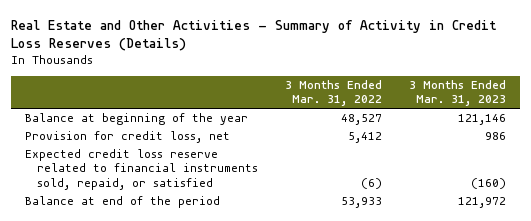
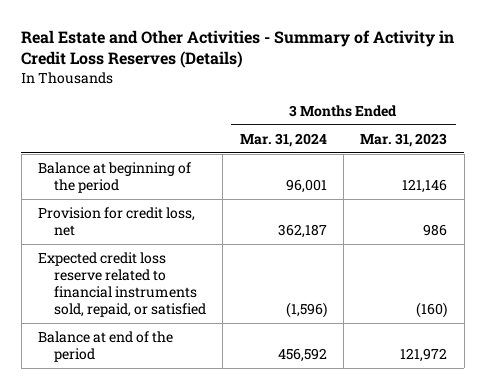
- | 3 Months Ended Mar. 31, 2022 | 3 Months Ended Mar. 31, 2023
+ | 3 Months Ended Mar. 31, 2024 | 3 Months Ended Mar. 31, 2023
- Balance at beginning of the year | 48,527 | 121,146
+ Balance at beginning of the period | 96,001 | 121,146

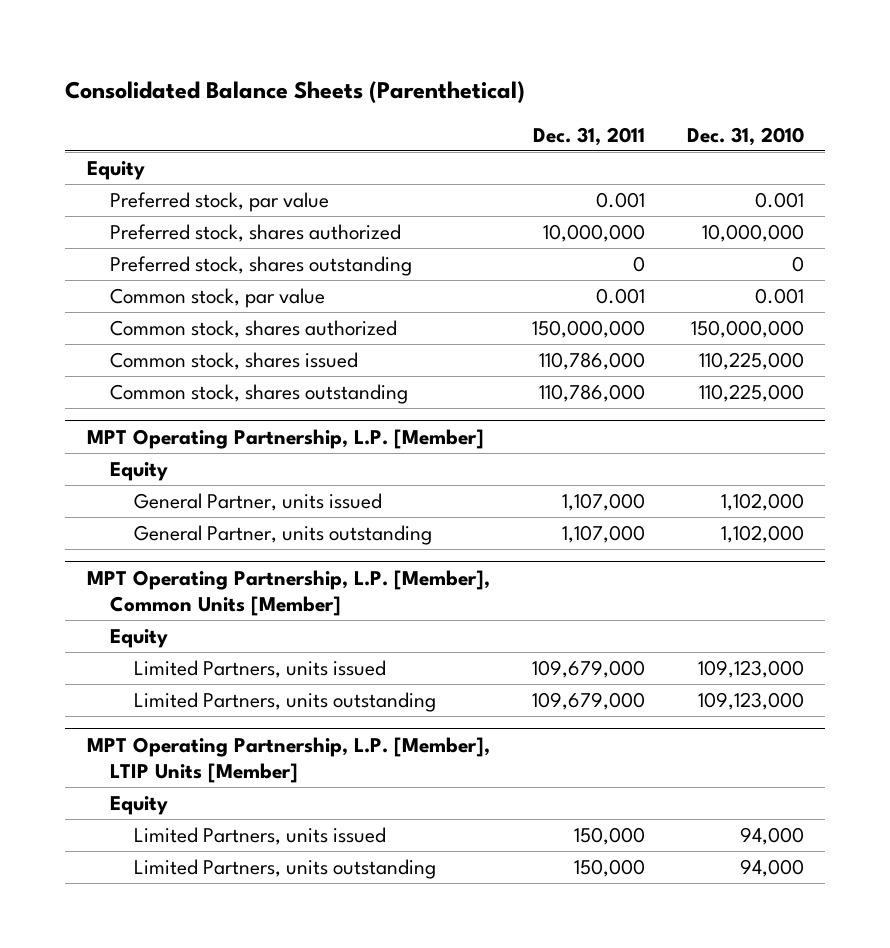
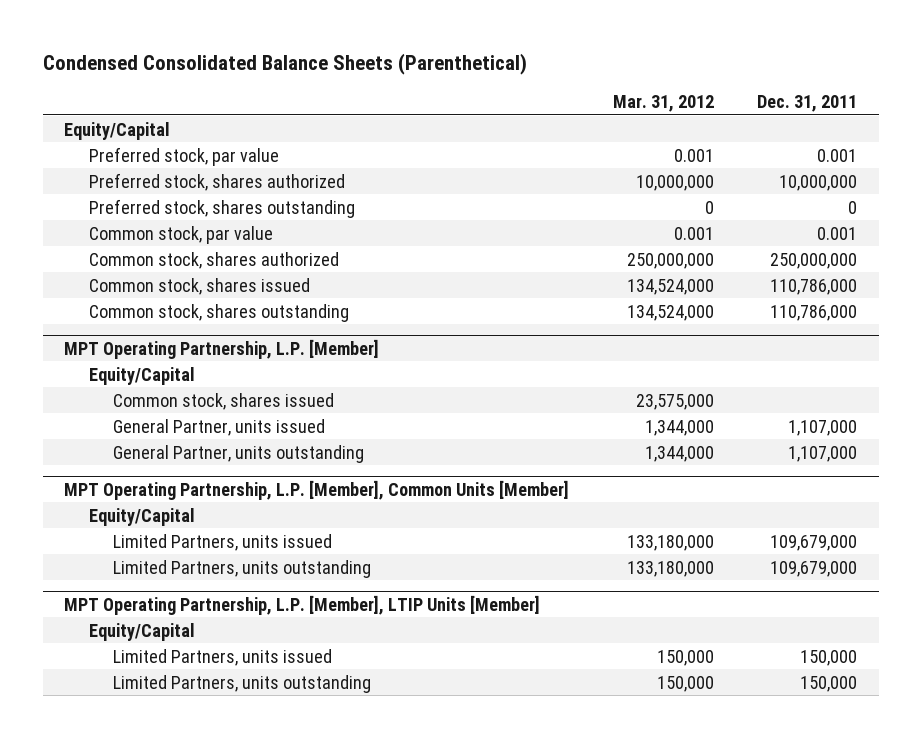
- Consolidated Balance Sheets (Parenthetical)
+ Condensed Consolidated Balance Sheets (Parenthetical)
- | Dec. 31, 2011 | Dec. 31, 2010
+ | Mar. 31, 2012 | Dec. 31, 2011
- Equity
+ Equity/Capital
- Common stock, shares authorized | 150,000,000 | 150,000,000
+ Common stock, shares authorized | 250,000,000 | 250,000,000
@ MPT Operating Partnership, L.P. [Member]
- Equity
+ Equity/Capital
+ Common stock, shares issued | 23,575,000 |
@ MPT Operating Partnership, L.P. [Member], Common Units [Member]
- Equity
+ Equity/Capital
@ MPT Operating Partnership, L.P. [Member], LTIP Units [Member]
- Equity
+ Equity/Capital

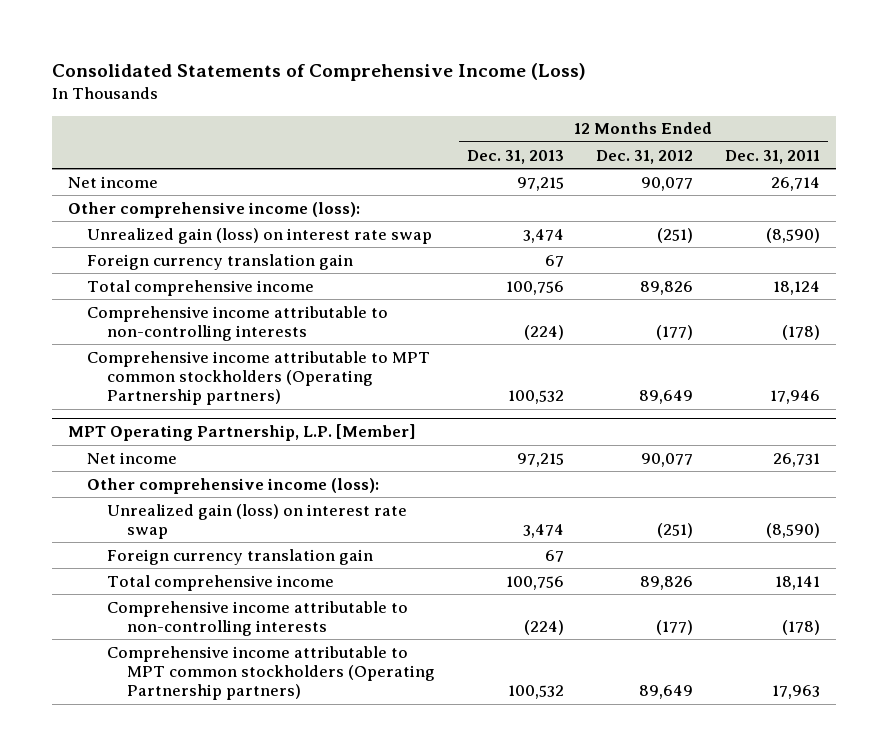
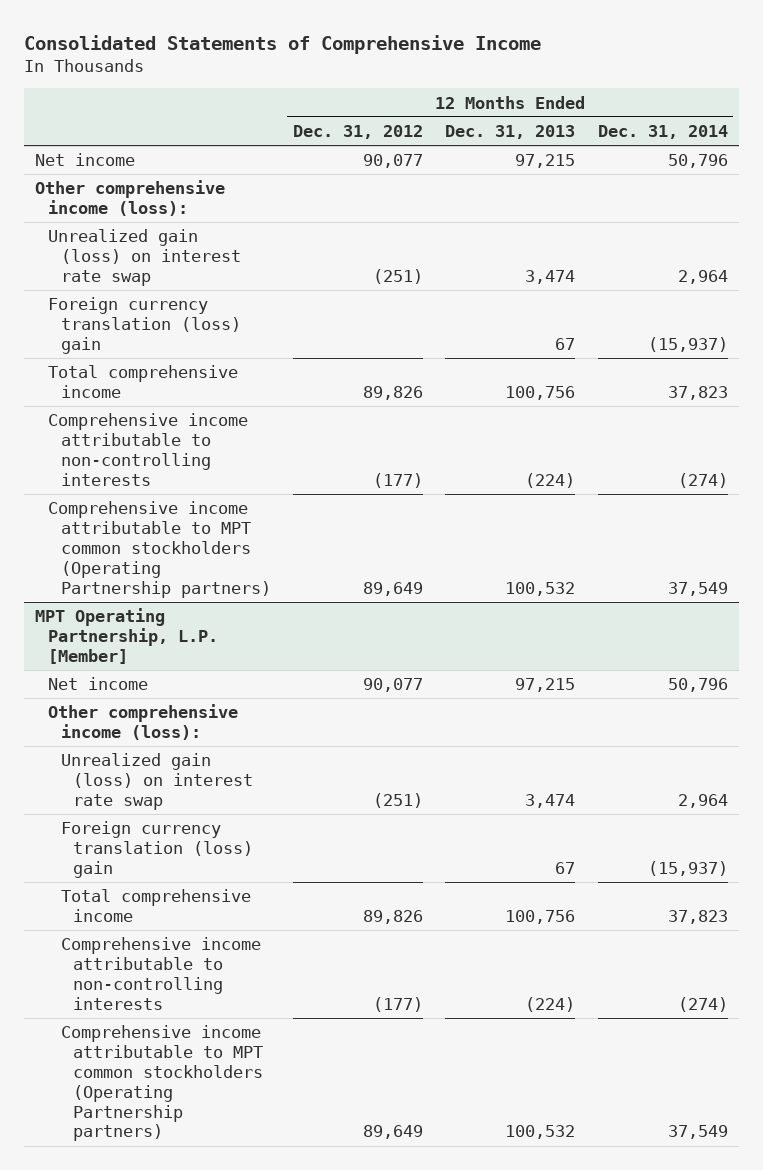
- Consolidated Statements of Comprehensive Income (Loss)
+ Consolidated Statements of Comprehensive Income
- | 12 Months Ended Dec. 31, 2013 | 12 Months Ended Dec. 31, 2012 | 12 Months Ended Dec. 31, 2011
+ | 12 Months Ended Dec. 31, 2012 | 12 Months Ended Dec. 31, 2013 | 12 Months Ended Dec. 31, 2014
- Foreign currency translation gain | 67 | |
+ Foreign currency translation (loss) gain | | 67 | (15,937)
@ MPT Operating Partnership, L.P. [Member]
- Foreign currency translation gain | 67 | |
+ Foreign currency translation (loss) gain | | 67 | (15,937)

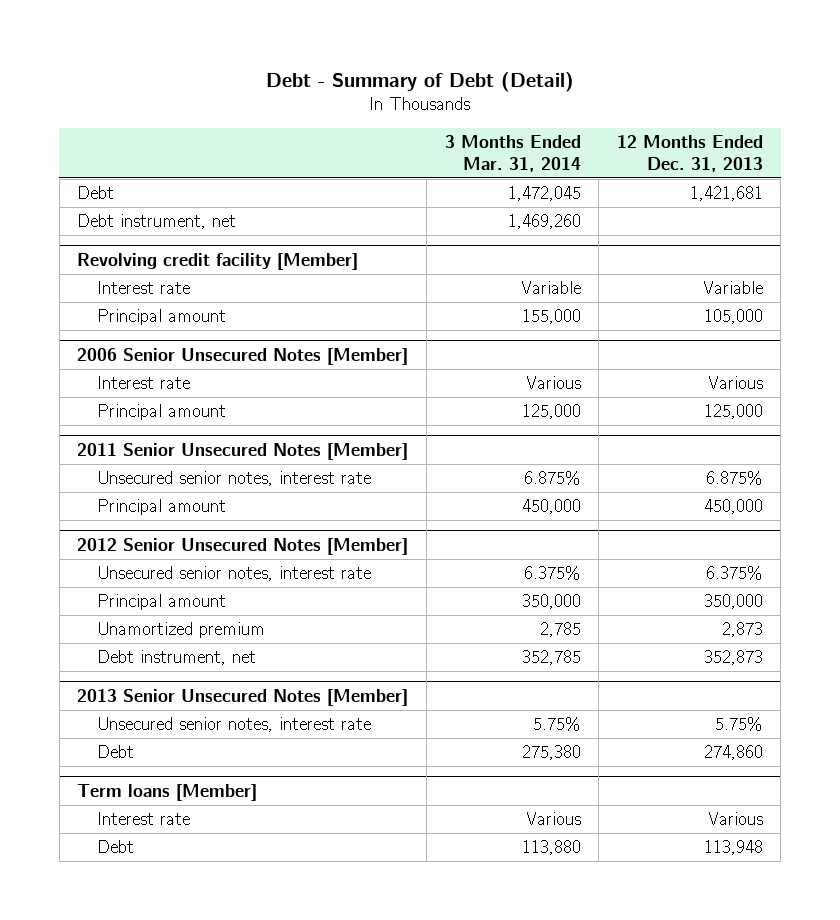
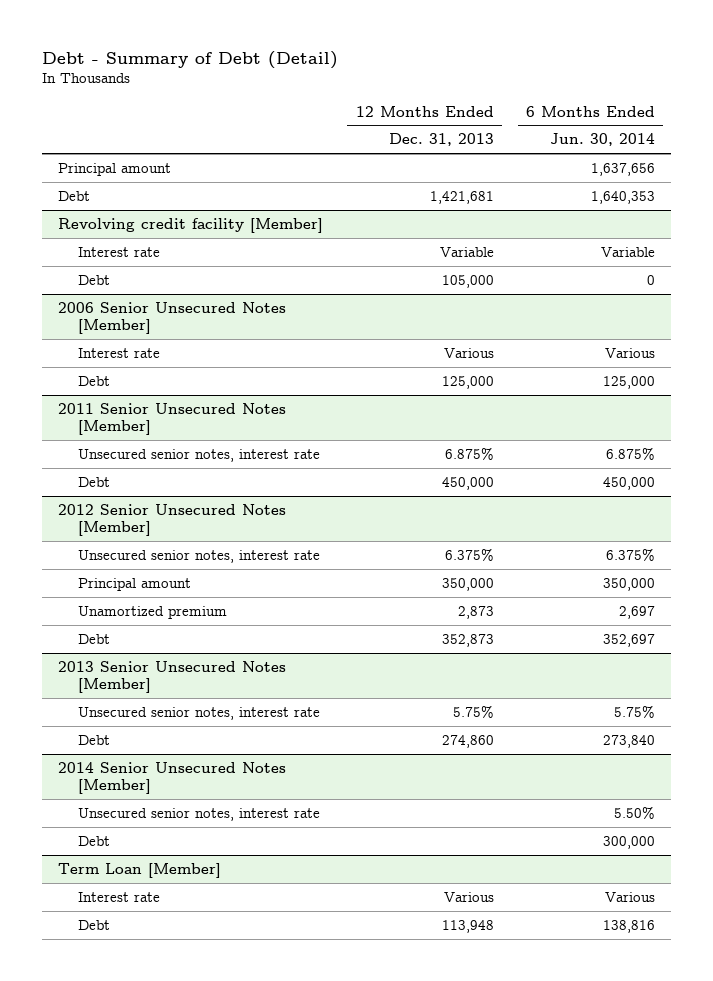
- | 3 Months Ended Mar. 31, 2014 | 12 Months Ended Dec. 31, 2013
+ | 12 Months Ended Dec. 31, 2013 | 6 Months Ended Jun. 30, 2014
+ Principal amount | | 1,637,656
- Debt instrument, net | 1,469,260 |
@ Revolving credit facility [Member]
- Principal amount | 155,000 | 105,000
+ Debt | 105,000 | 0
@ 2006 Senior Unsecured Notes [Member]
- Principal amount | 125,000 | 125,000
+ Debt | 125,000 | 125,000
@ 2011 Senior Unsecured Notes [Member]
- Principal amount | 450,000 | 450,000
+ Debt | 450,000 | 450,000
@ 2012 Senior Unsecured Notes [Member]
- Debt instrument, net | 352,785 | 352,873
+ Debt | 352,873 | 352,697
- Term loans [Member]
+ 2014 Senior Unsecured Notes [Member]
+ Unsecured senior notes, interest rate | | 5.50%
+ Debt | | 300,000
+ Term Loan [Member]

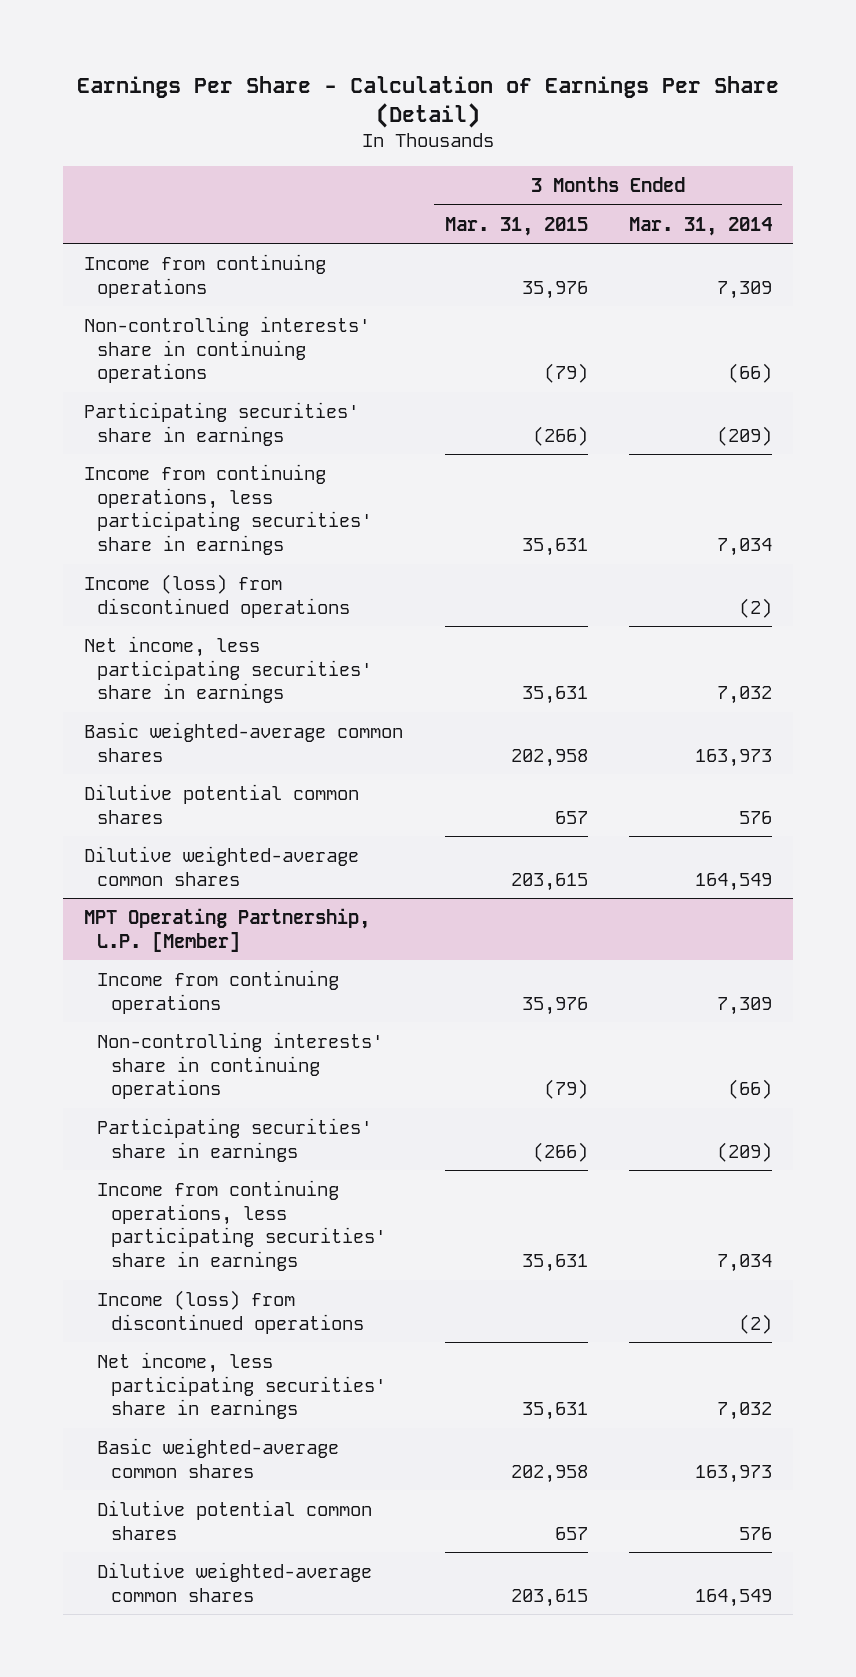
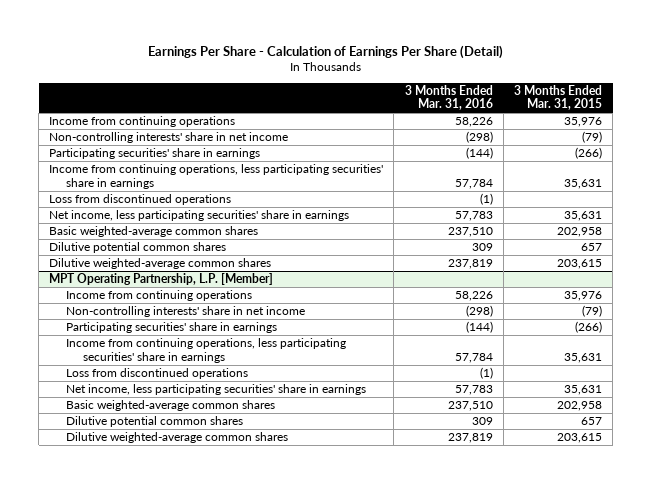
- | 3 Months Ended Mar. 31, 2015 | 3 Months Ended Mar. 31, 2014
+ | 3 Months Ended Mar. 31, 2016 | 3 Months Ended Mar. 31, 2015
- Non-controlling interests' share in continuing operations | (79) | (66)
+ Non-controlling interests' share in net income | (298) | (79)
- Income (loss) from discontinued operations | | (2)
+ Loss from discontinued operations | (1) |
@ MPT Operating Partnership, L.P. [Member]
- Non-controlling interests' share in continuing operations | (79) | (66)
+ Non-controlling interests' share in net income | (298) | (79)
- Income (loss) from discontinued operations | | (2)
+ Loss from discontinued operations | (1) |

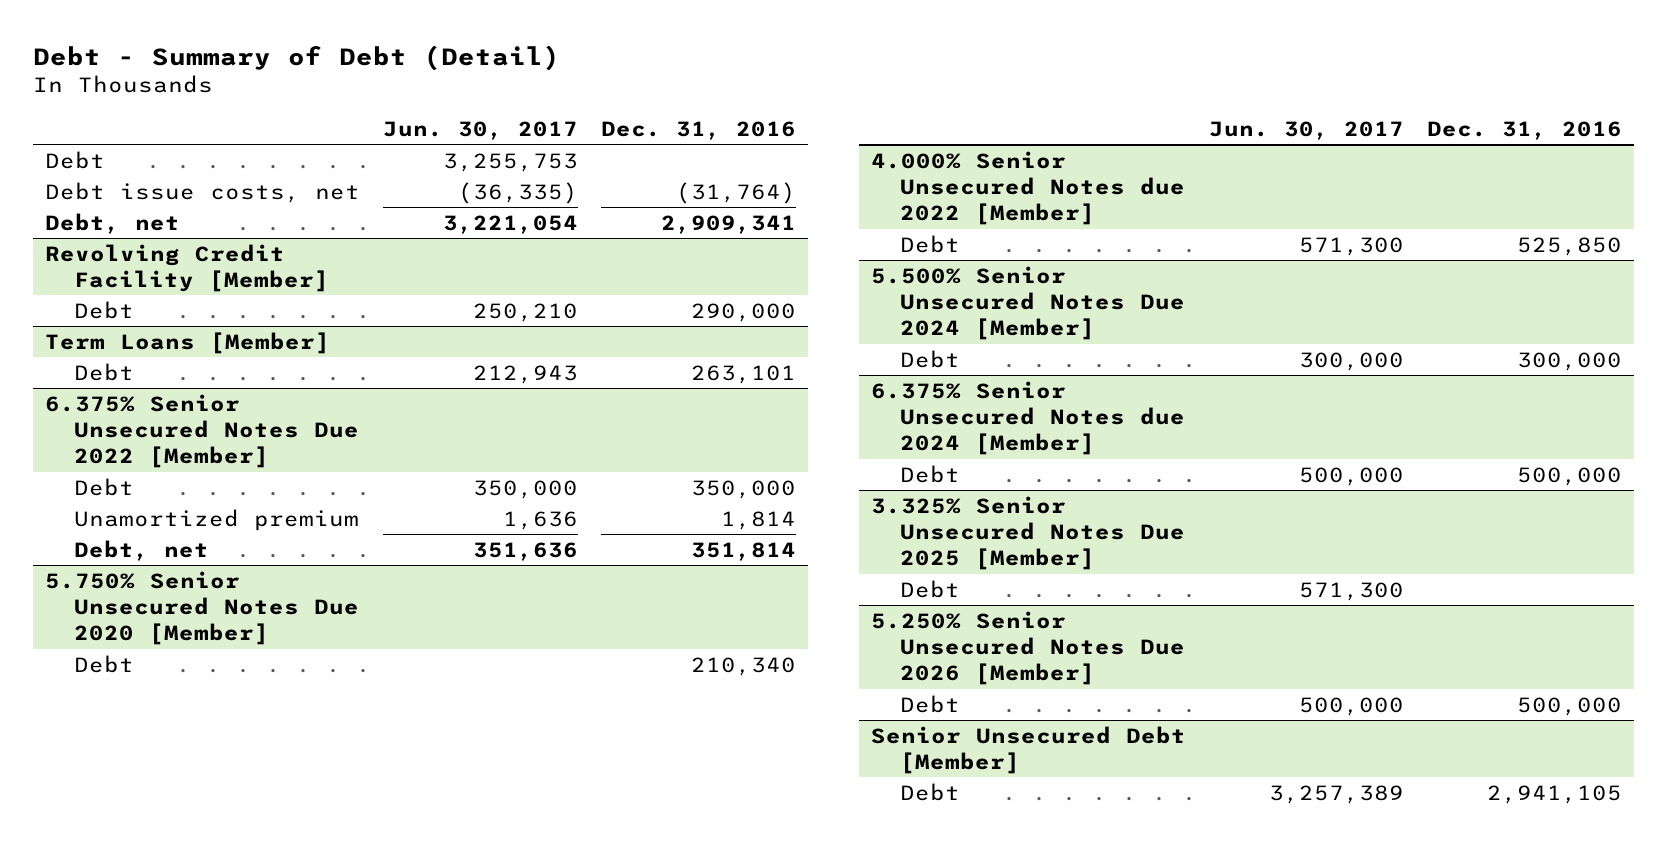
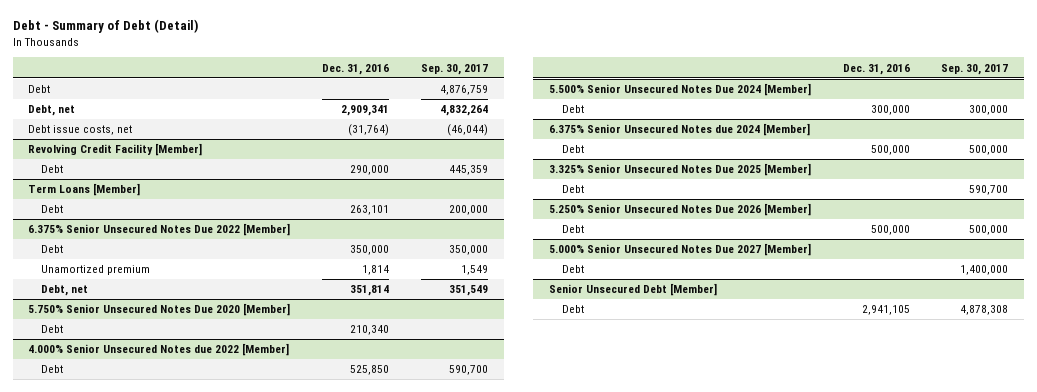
- | Jun. 30, 2017 | Dec. 31, 2016
+ | Dec. 31, 2016 | Sep. 30, 2017
moved down: Debt issue costs, net | (31,764) | (46,044)
+ 5.000% Senior Unsecured Notes Due 2027 [Member]
+ Debt | | 1,400,000

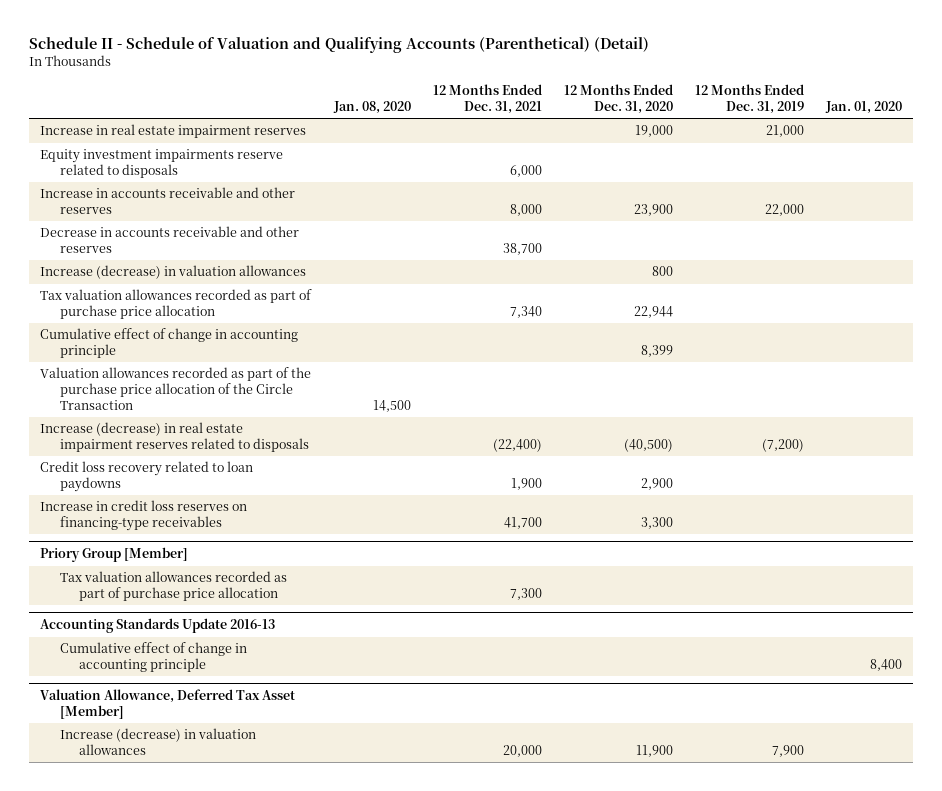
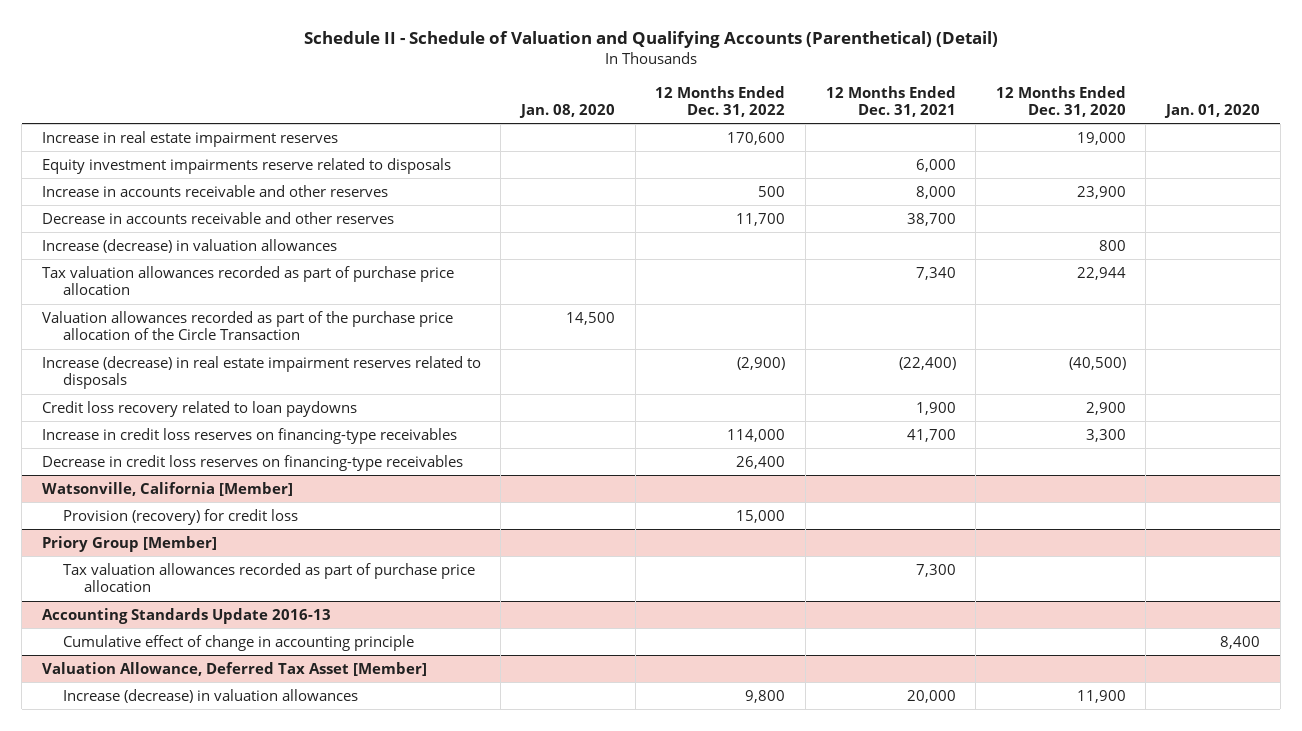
- | Jan. 08, 2020 | 12 Months Ended Dec. 31, 2021 | 12 Months Ended Dec. 31, 2020 | 12 Months Ended Dec. 31, 2019 | Jan. 01, 2020
+ | Jan. 08, 2020 | 12 Months Ended Dec. 31, 2022 | 12 Months Ended Dec. 31, 2021 | 12 Months Ended Dec. 31, 2020 | Jan. 01, 2020
- Cumulative effect of change in accounting principle | | | 8,399 | |
+ Decrease in credit loss reserves on financing-type receivables | | 26,400 | | |
+ Watsonville, California [Member]
+ Provision (recovery) for credit loss | | 15,000 | | |

